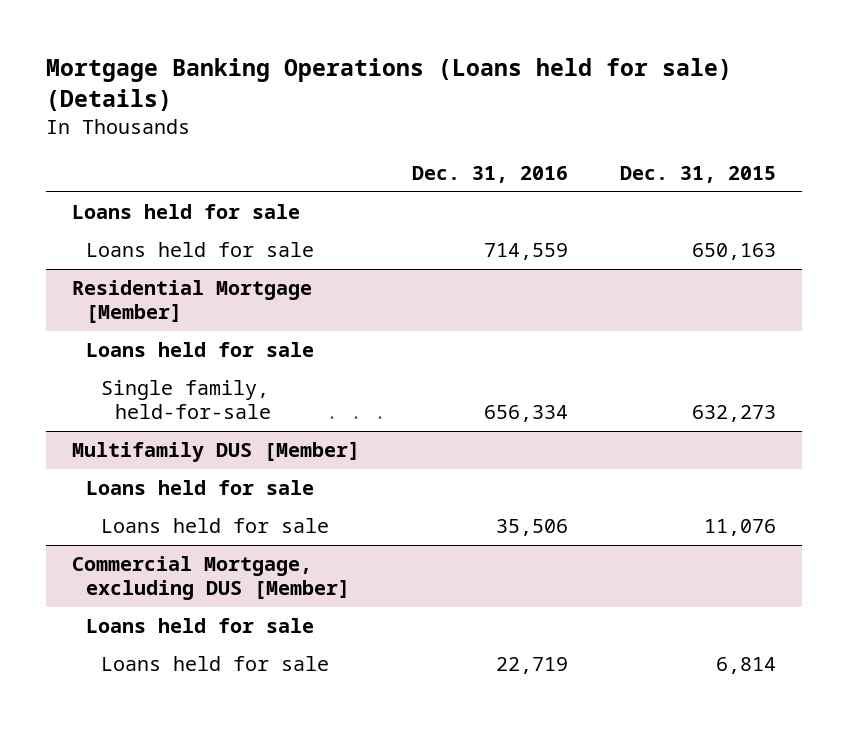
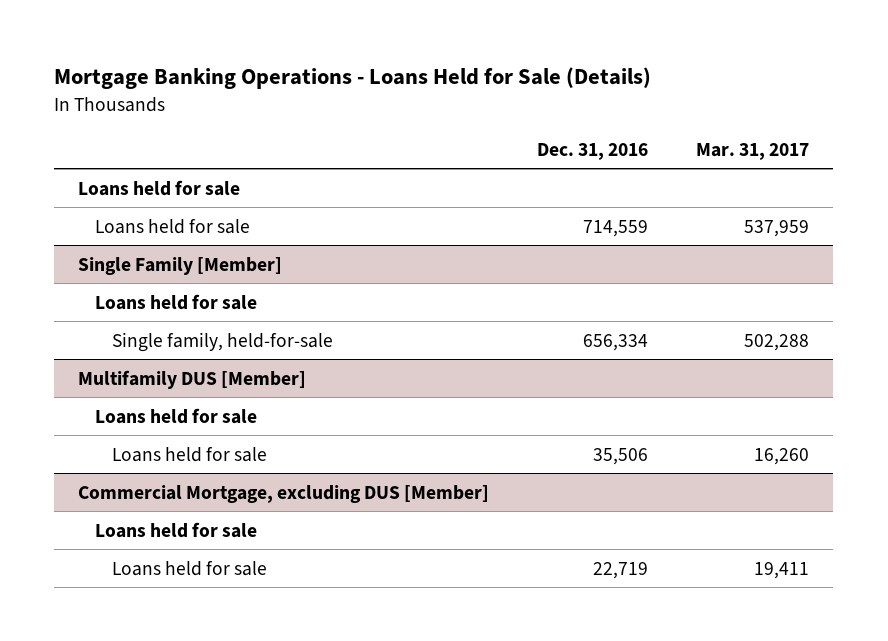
- Mortgage Banking Operations (Loans held for sale) (Details)
+ Mortgage Banking Operations - Loans Held for Sale (Details)
- | Dec. 31, 2016 | Dec. 31, 2015
+ | Dec. 31, 2016 | Mar. 31, 2017
- Residential Mortgage [Member]
+ Single Family [Member]

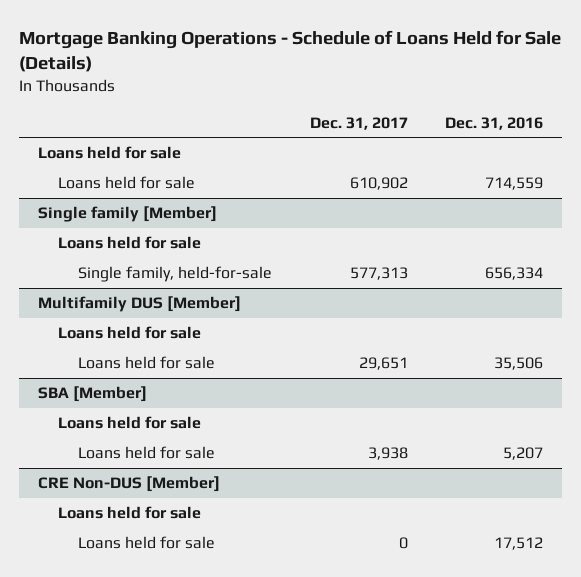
- Mortgage Banking Operations - Loans Held for Sale (Details)
+ Mortgage Banking Operations - Schedule of Loans Held for Sale (Details)
- | Dec. 31, 2016 | Mar. 31, 2017
+ | Dec. 31, 2017 | Dec. 31, 2016
- Single Family [Member]
+ Single family [Member]
- Commercial Mortgage, excluding DUS [Member]
+ SBA [Member]
- Loans held for sale | 22,719 | 19,411
+ Loans held for sale | 3,938 | 5,207
+ CRE Non-DUS [Member]
+ Loans held for sale
+ Loans held for sale | 0 | 17,512

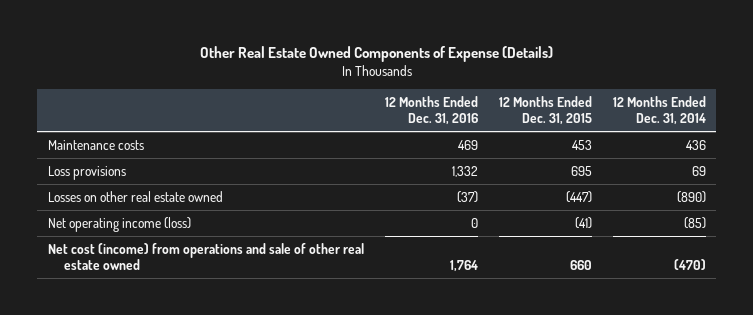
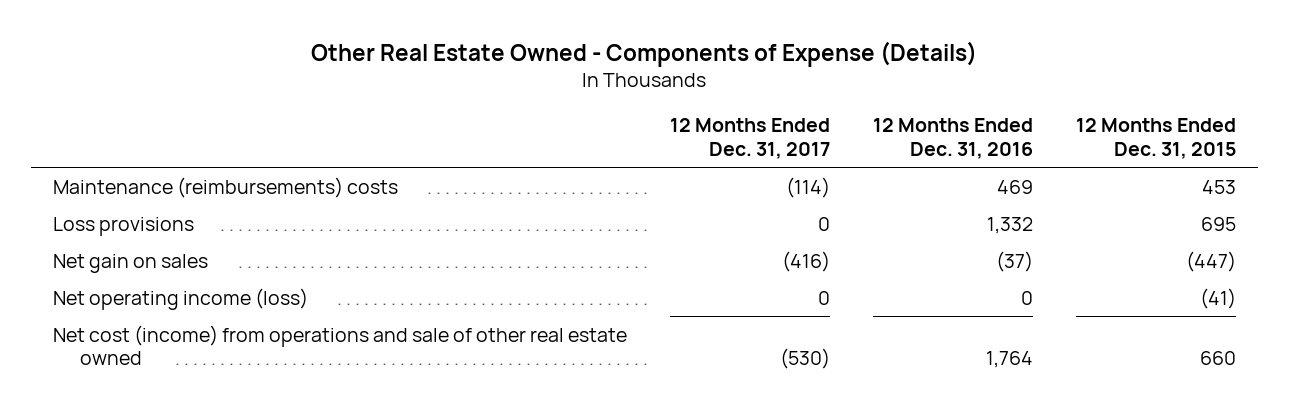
- Other Real Estate Owned Components of Expense (Details)
+ Other Real Estate Owned - Components of Expense (Details)
- | 12 Months Ended Dec. 31, 2016 | 12 Months Ended Dec. 31, 2015 | 12 Months Ended Dec. 31, 2014
+ | 12 Months Ended Dec. 31, 2017 | 12 Months Ended Dec. 31, 2016 | 12 Months Ended Dec. 31, 2015
- Maintenance costs | 469 | 453 | 436
+ Maintenance (reimbursements) costs | (114) | 469 | 453
- Losses on other real estate owned | (37) | (447) | (890)
+ Net gain on sales | (416) | (37) | (447)

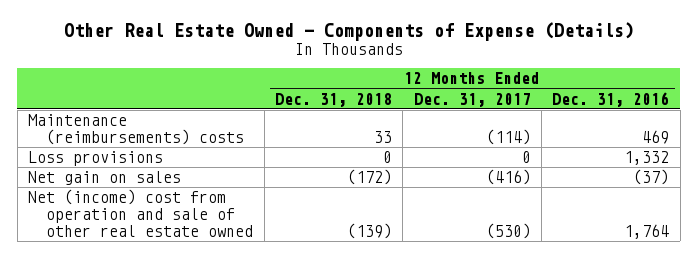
- | 12 Months Ended Dec. 31, 2017 | 12 Months Ended Dec. 31, 2016 | 12 Months Ended Dec. 31, 2015
+ | 12 Months Ended Dec. 31, 2018 | 12 Months Ended Dec. 31, 2017 | 12 Months Ended Dec. 31, 2016
- Net operating income (loss) | 0 | 0 | (41)
- Net cost (income) from operations and sale of other real estate owned | (530) | 1,764 | 660
+ Net (income) cost from operation and sale of other real estate owned | (139) | (530) | 1,764

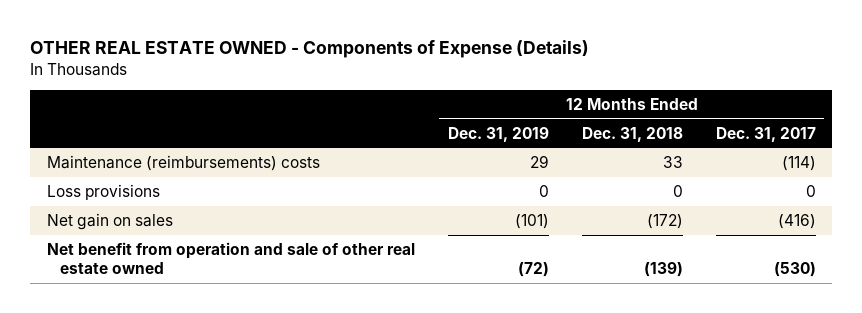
- Other Real Estate Owned - Components of Expense (Details)
+ OTHER REAL ESTATE OWNED - Components of Expense (Details)
- | 12 Months Ended Dec. 31, 2018 | 12 Months Ended Dec. 31, 2017 | 12 Months Ended Dec. 31, 2016
+ | 12 Months Ended Dec. 31, 2019 | 12 Months Ended Dec. 31, 2018 | 12 Months Ended Dec. 31, 2017
- Net (income) cost from operation and sale of other real estate owned | (139) | (530) | 1,764
+ Net benefit from operation and sale of other real estate owned | (72) | (139) | (530)

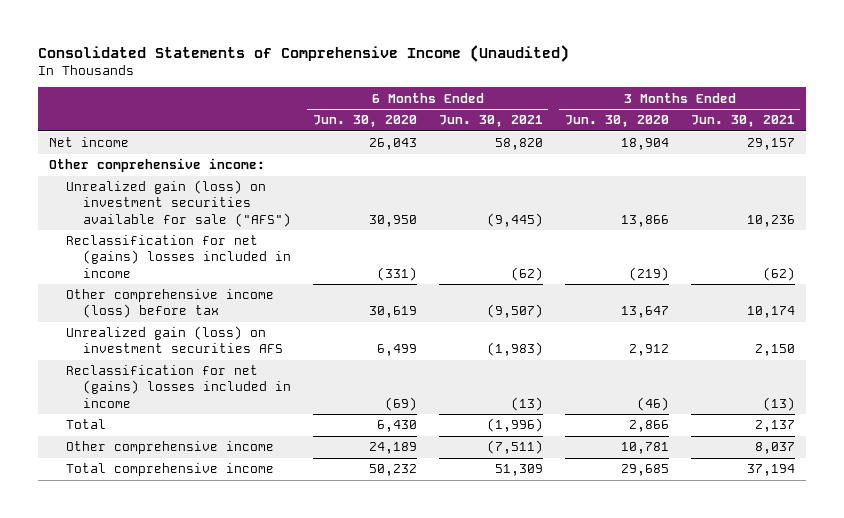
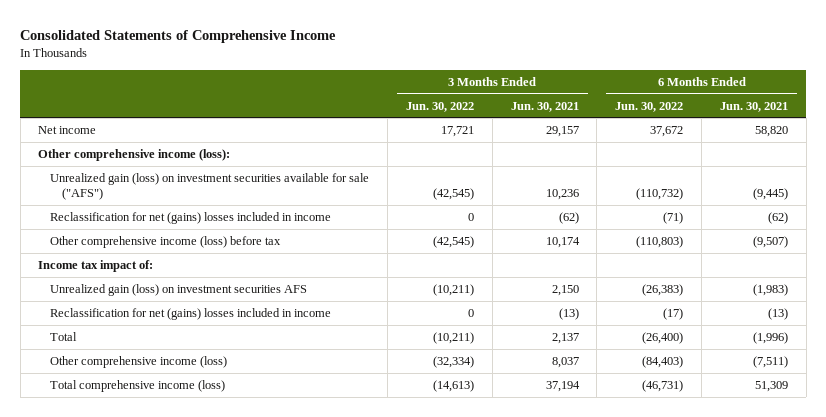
- Consolidated Statements of Comprehensive Income (Unaudited)
+ Consolidated Statements of Comprehensive Income
- | 6 Months Ended Jun. 30, 2020 | 6 Months Ended Jun. 30, 2021 | 3 Months Ended Jun. 30, 2020 | 3 Months Ended Jun. 30, 2021
+ | 3 Months Ended Jun. 30, 2022 | 3 Months Ended Jun. 30, 2021 | 6 Months Ended Jun. 30, 2022 | 6 Months Ended Jun. 30, 2021
- Other comprehensive income:
+ Other comprehensive income (loss):
+ Income tax impact of:
- Other comprehensive income | 24,189 | (7,511) | 10,781 | 8,037
- Total comprehensive income | 50,232 | 51,309 | 29,685 | 37,194
+ Other comprehensive income (loss) | (32,334) | 8,037 | (84,403) | (7,511)
+ Total comprehensive income (loss) | (14,613) | 37,194 | (46,731) | 51,309

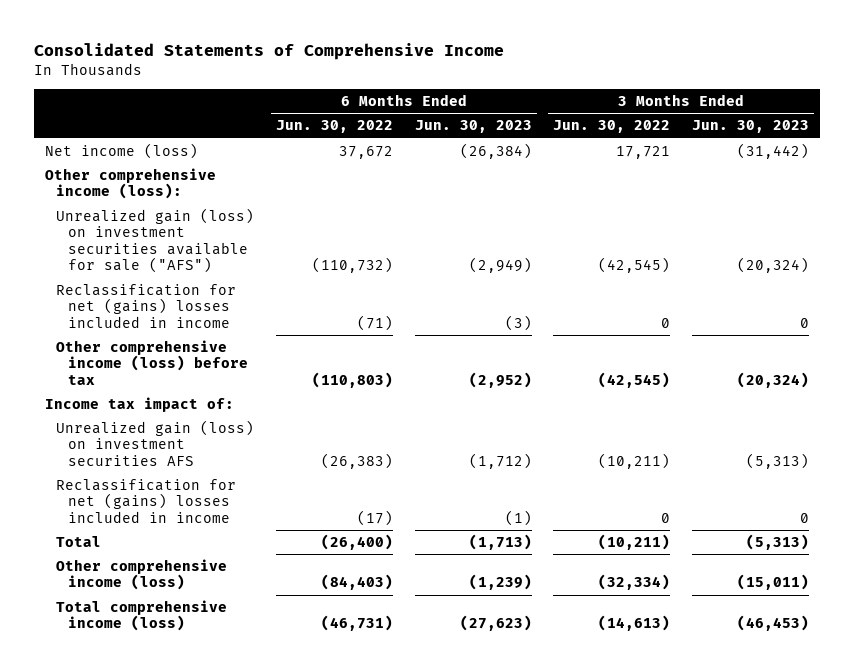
- | 3 Months Ended Jun. 30, 2022 | 3 Months Ended Jun. 30, 2021 | 6 Months Ended Jun. 30, 2022 | 6 Months Ended Jun. 30, 2021
+ | 6 Months Ended Jun. 30, 2022 | 6 Months Ended Jun. 30, 2023 | 3 Months Ended Jun. 30, 2022 | 3 Months Ended Jun. 30, 2023
- Net income | 17,721 | 29,157 | 37,672 | 58,820
+ Net income (loss) | 37,672 | (26,384) | 17,721 | (31,442)

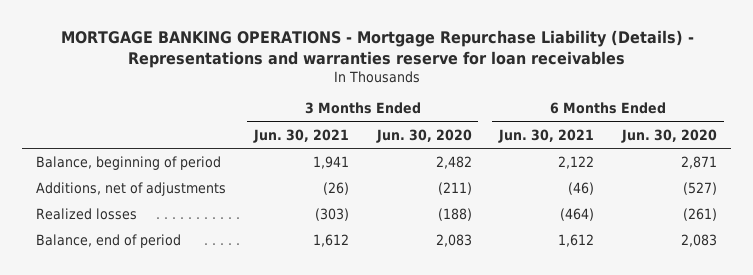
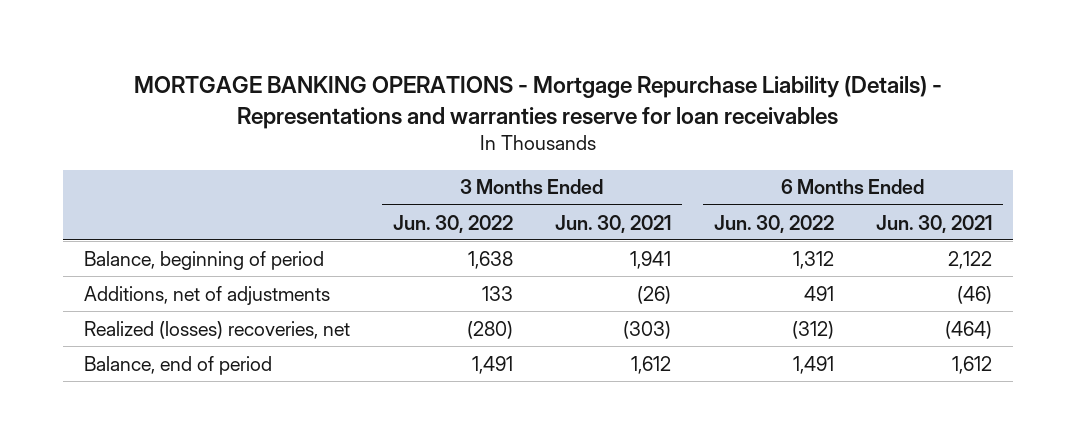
- | 3 Months Ended Jun. 30, 2021 | 3 Months Ended Jun. 30, 2020 | 6 Months Ended Jun. 30, 2021 | 6 Months Ended Jun. 30, 2020
+ | 3 Months Ended Jun. 30, 2022 | 3 Months Ended Jun. 30, 2021 | 6 Months Ended Jun. 30, 2022 | 6 Months Ended Jun. 30, 2021
- Realized losses | (303) | (188) | (464) | (261)
+ Realized (losses) recoveries, net | (280) | (303) | (312) | (464)

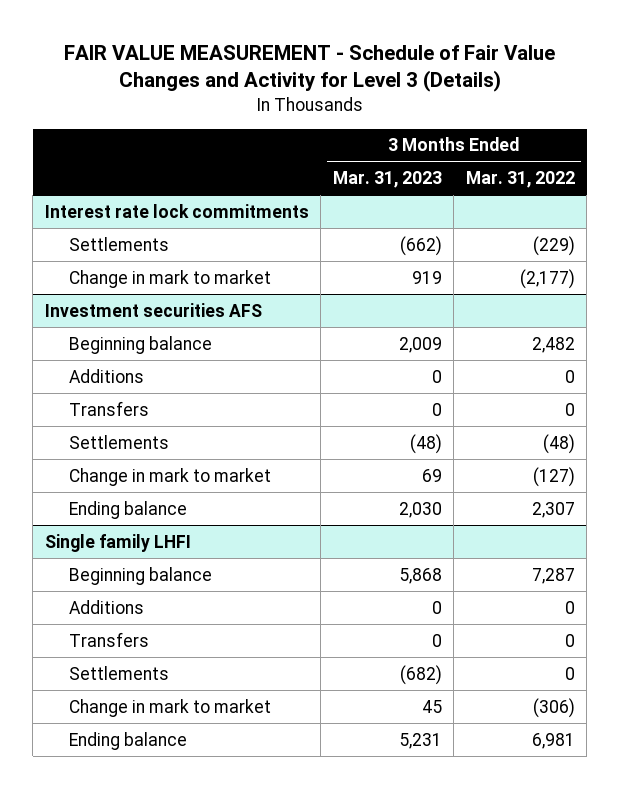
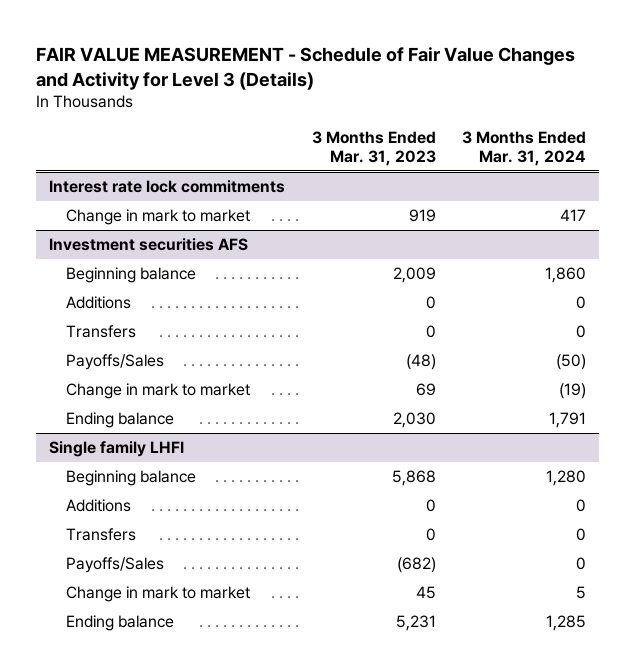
- | 3 Months Ended Mar. 31, 2023 | 3 Months Ended Mar. 31, 2022
+ | 3 Months Ended Mar. 31, 2023 | 3 Months Ended Mar. 31, 2024
@ Interest rate lock commitments
- Settlements | (662) | (229)
@ Investment securities AFS
- Settlements | (48) | (48)
+ Payoffs/Sales | (48) | (50)
@ Single family LHFI
- Settlements | (682) | 0
+ Payoffs/Sales | (682) | 0

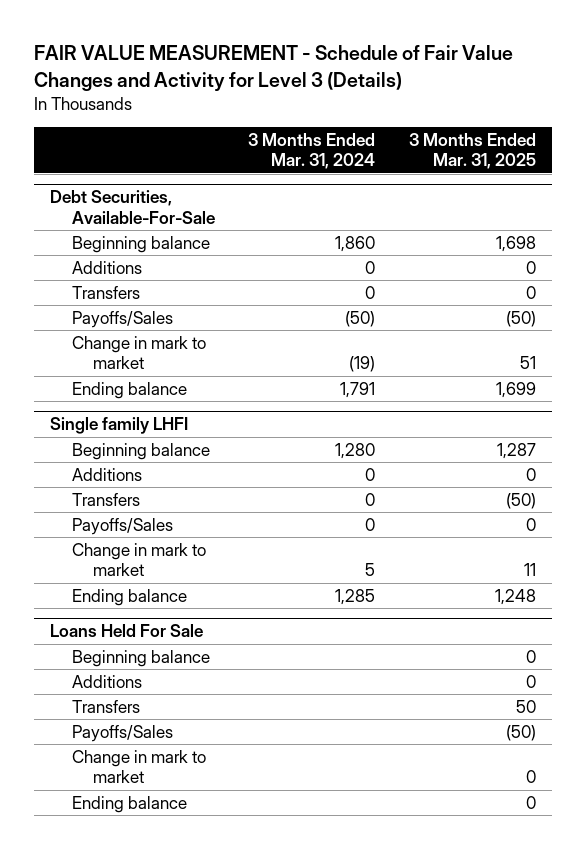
- | 3 Months Ended Mar. 31, 2023 | 3 Months Ended Mar. 31, 2024
+ | 3 Months Ended Mar. 31, 2024 | 3 Months Ended Mar. 31, 2025
- Interest rate lock commitments
- Change in mark to market | 919 | 417
- Investment securities AFS
+ Debt Securities, Available-For-Sale
+ Loans Held For Sale
+ Beginning balance | | 0
+ Additions | | 0
+ Transfers | | 50
+ Payoffs/Sales | | (50)
+ Change in mark to market | | 0
+ Ending balance | | 0

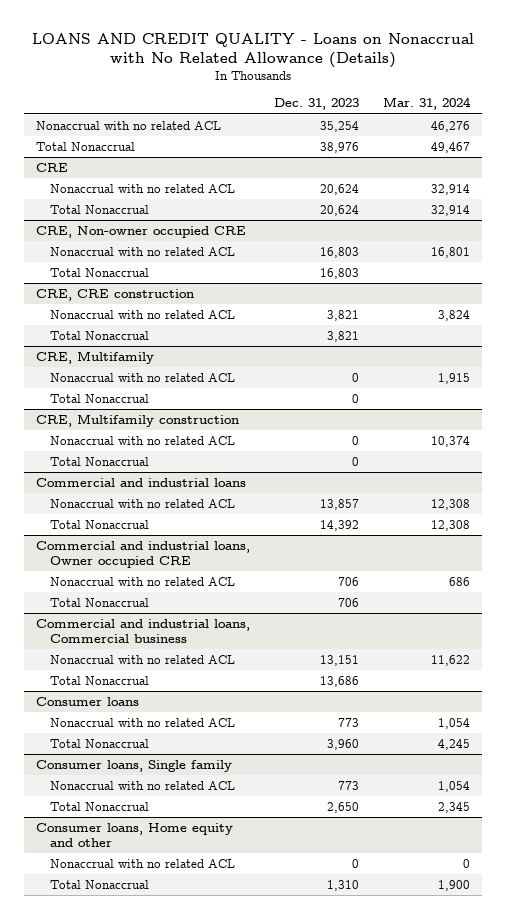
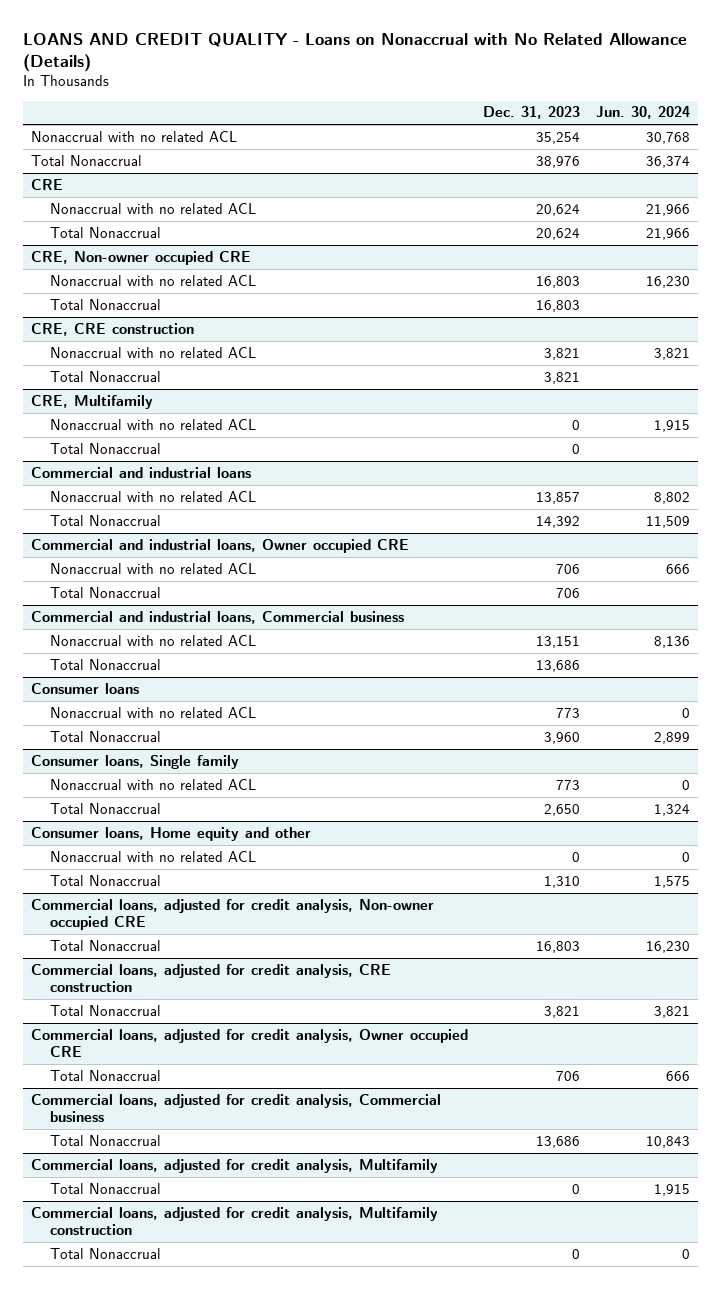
- | Dec. 31, 2023 | Mar. 31, 2024
+ | Dec. 31, 2023 | Jun. 30, 2024
- CRE, Multifamily construction
- Nonaccrual with no related ACL | 0 | 10,374
- Total Nonaccrual | 0 |
+ Commercial loans, adjusted for credit analysis, Non-owner occupied CRE
+ Total Nonaccrual | 16,803 | 16,230
+ Commercial loans, adjusted for credit analysis, CRE construction
+ Total Nonaccrual | 3,821 | 3,821
+ Commercial loans, adjusted for credit analysis, Owner occupied CRE
+ Total Nonaccrual | 706 | 666
+ Commercial loans, adjusted for credit analysis, Commercial business
+ Total Nonaccrual | 13,686 | 10,843
+ Commercial loans, adjusted for credit analysis, Multifamily
+ Total Nonaccrual | 0 | 1,915
+ Commercial loans, adjusted for credit analysis, Multifamily construction
+ Total Nonaccrual | 0 | 0

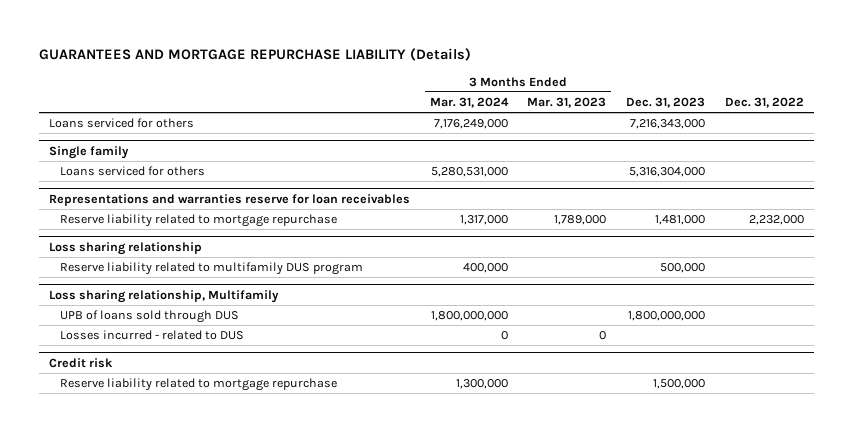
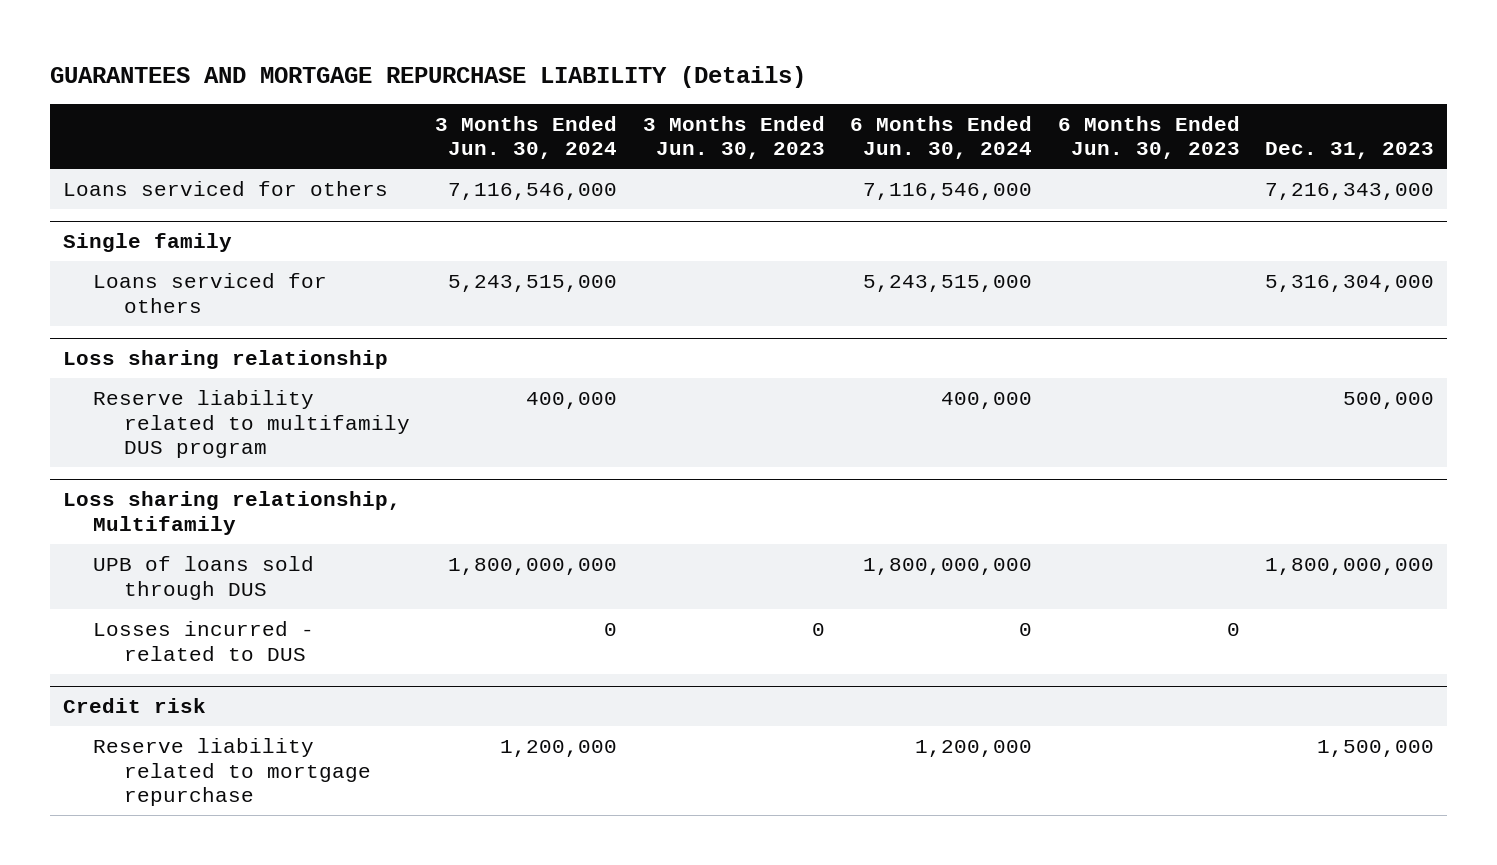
- | 3 Months Ended Mar. 31, 2024 | 3 Months Ended Mar. 31, 2023 | Dec. 31, 2023 | Dec. 31, 2022
+ | 3 Months Ended Jun. 30, 2024 | 3 Months Ended Jun. 30, 2023 | 6 Months Ended Jun. 30, 2024 | 6 Months Ended Jun. 30, 2023 | Dec. 31, 2023
- Representations and warranties reserve for loan receivables
- Reserve liability related to mortgage repurchase | 1,317,000 | 1,789,000 | 1,481,000 | 2,232,000

